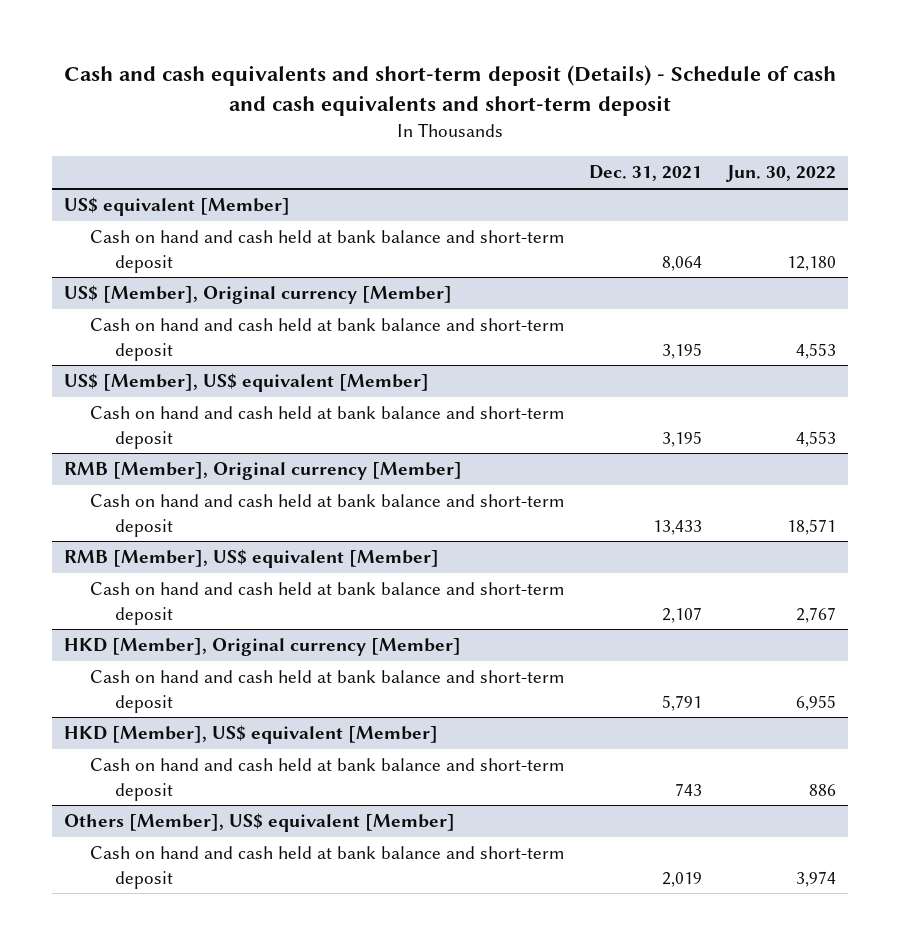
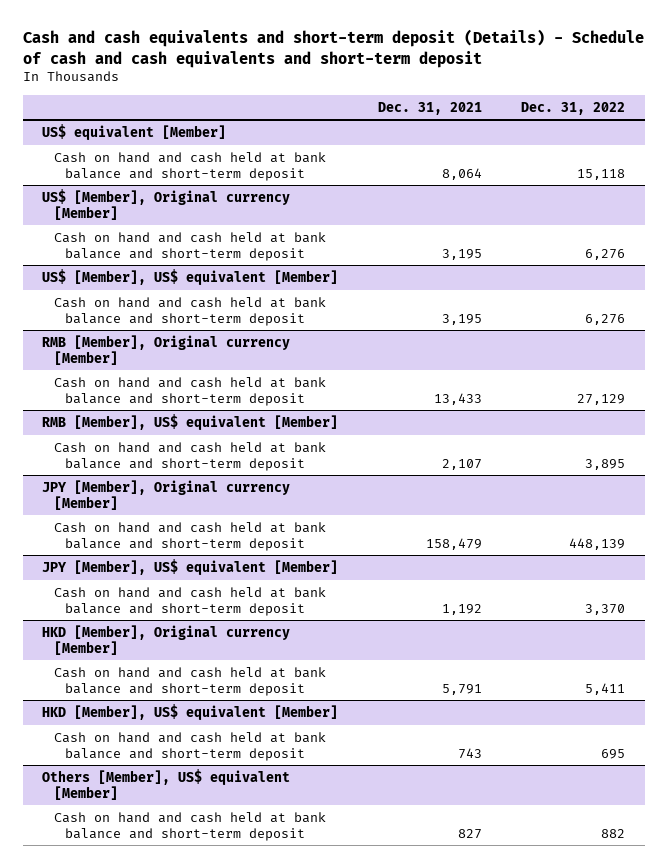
- | Dec. 31, 2021 | Jun. 30, 2022
+ | Dec. 31, 2021 | Dec. 31, 2022
+ JPY [Member], Original currency [Member]
+ Cash on hand and cash held at bank balance and short-term deposit | 158,479 | 448,139
+ JPY [Member], US$ equivalent [Member]
+ Cash on hand and cash held at bank balance and short-term deposit | 1,192 | 3,370
@ Others [Member], US$ equivalent [Member]
- Cash on hand and cash held at bank balance and short-term deposit | 2,019 | 3,974
+ Cash on hand and cash held at bank balance and short-term deposit | 827 | 882

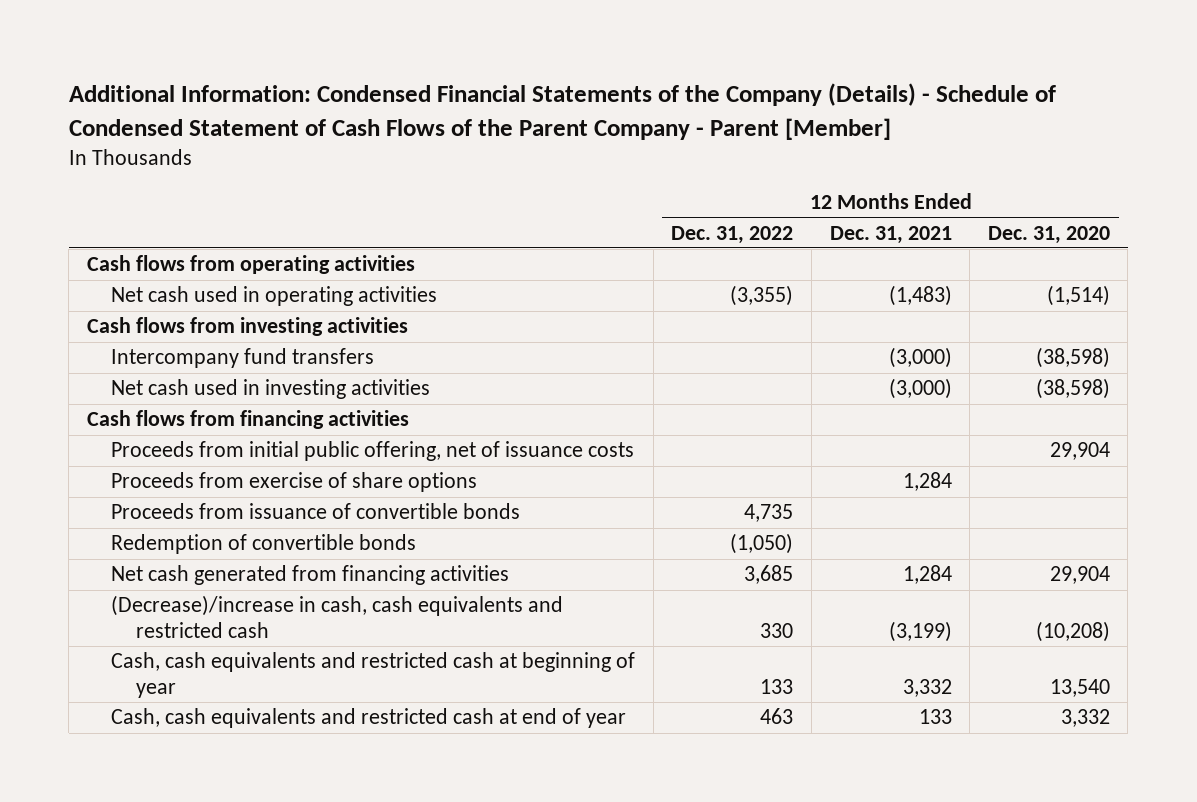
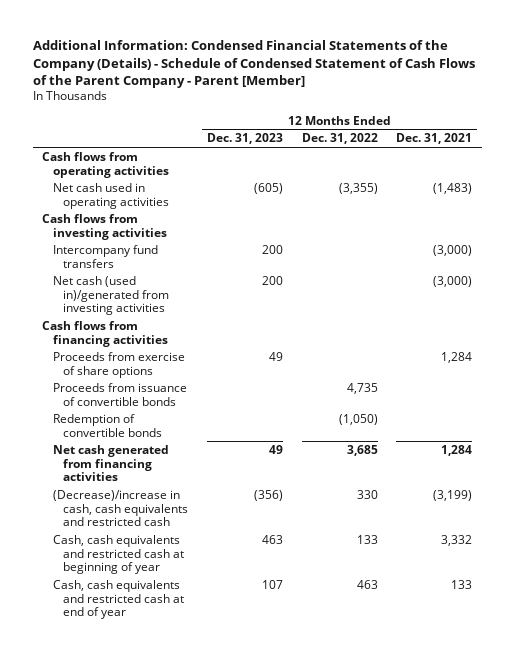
- | 12 Months Ended Dec. 31, 2022 | 12 Months Ended Dec. 31, 2021 | 12 Months Ended Dec. 31, 2020
+ | 12 Months Ended Dec. 31, 2023 | 12 Months Ended Dec. 31, 2022 | 12 Months Ended Dec. 31, 2021
- Net cash used in investing activities | | (3,000) | (38,598)
+ Net cash (used in)/generated from investing activities | 200 | | (3,000)
- Proceeds from initial public offering, net of issuance costs | | | 29,904

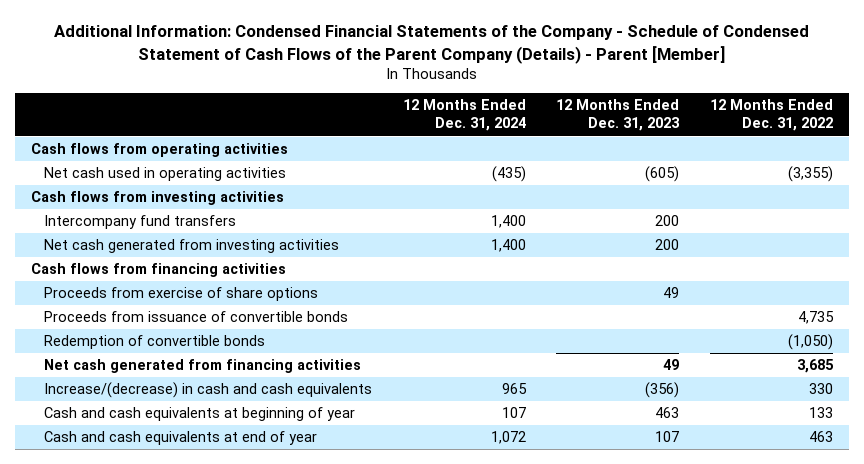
- Additional Information: Condensed Financial Statements of the Company (Details) - Schedule of Condensed Statement of Cash Flows of the Parent Company - Parent [Member]
+ Additional Information: Condensed Financial Statements of the Company - Schedule of Condensed Statement of Cash Flows of the Parent Company (Details) - Parent [Member]
- | 12 Months Ended Dec. 31, 2023 | 12 Months Ended Dec. 31, 2022 | 12 Months Ended Dec. 31, 2021
+ | 12 Months Ended Dec. 31, 2024 | 12 Months Ended Dec. 31, 2023 | 12 Months Ended Dec. 31, 2022
- Net cash (used in)/generated from investing activities | 200 | | (3,000)
+ Net cash generated from investing activities | 1,400 | 200 |
- (Decrease)/increase in cash, cash equivalents and restricted cash | (356) | 330 | (3,199)
- Cash, cash equivalents and restricted cash at beginning of year | 463 | 133 | 3,332
- Cash, cash equivalents and restricted cash at end of year | 107 | 463 | 133
+ Increase/(decrease) in cash and cash equivalents | 965 | (356) | 330
+ Cash and cash equivalents at beginning of year | 107 | 463 | 133
+ Cash and cash equivalents at end of year | 1,072 | 107 | 463

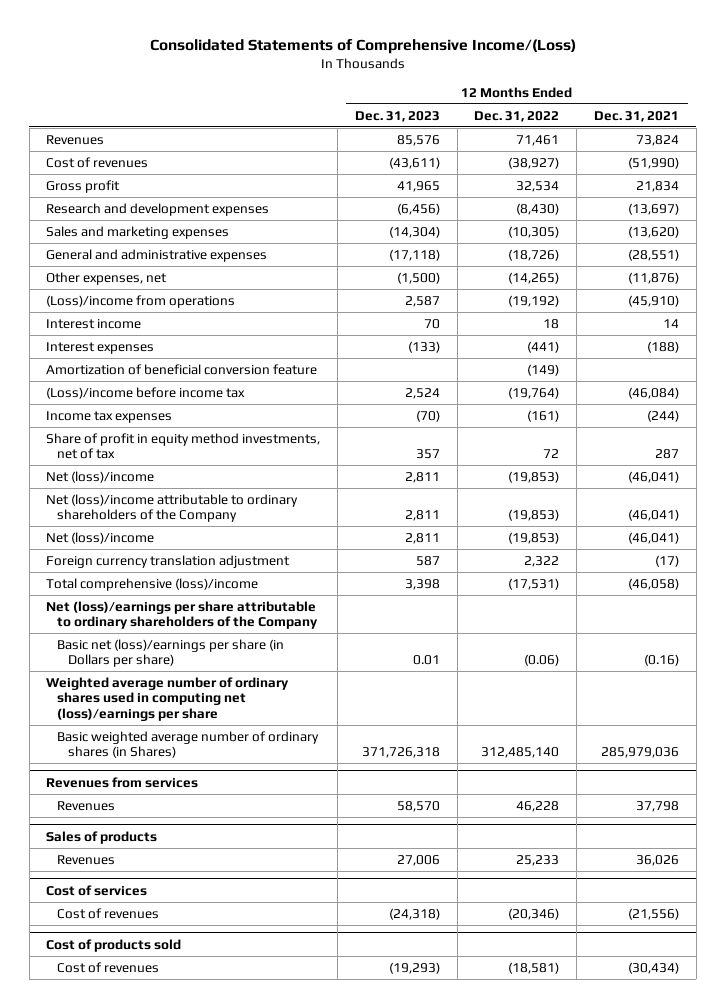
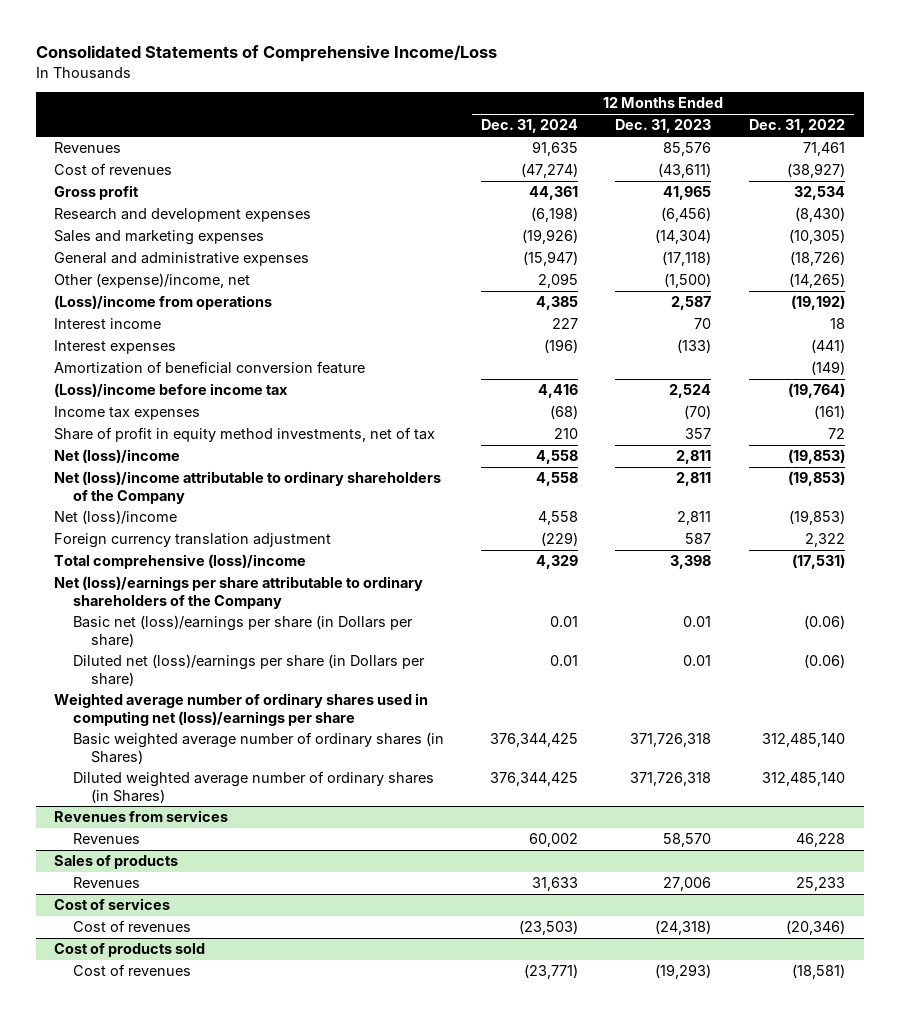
- Consolidated Statements of Comprehensive Income/(Loss)
+ Consolidated Statements of Comprehensive Income/Loss
- | 12 Months Ended Dec. 31, 2023 | 12 Months Ended Dec. 31, 2022 | 12 Months Ended Dec. 31, 2021
+ | 12 Months Ended Dec. 31, 2024 | 12 Months Ended Dec. 31, 2023 | 12 Months Ended Dec. 31, 2022
- Other expenses, net | (1,500) | (14,265) | (11,876)
+ Other (expense)/income, net | 2,095 | (1,500) | (14,265)
+ Diluted net (loss)/earnings per share (in Dollars per share) | 0.01 | 0.01 | (0.06)
+ Diluted weighted average number of ordinary shares (in Shares) | 376,344,425 | 371,726,318 | 312,485,140

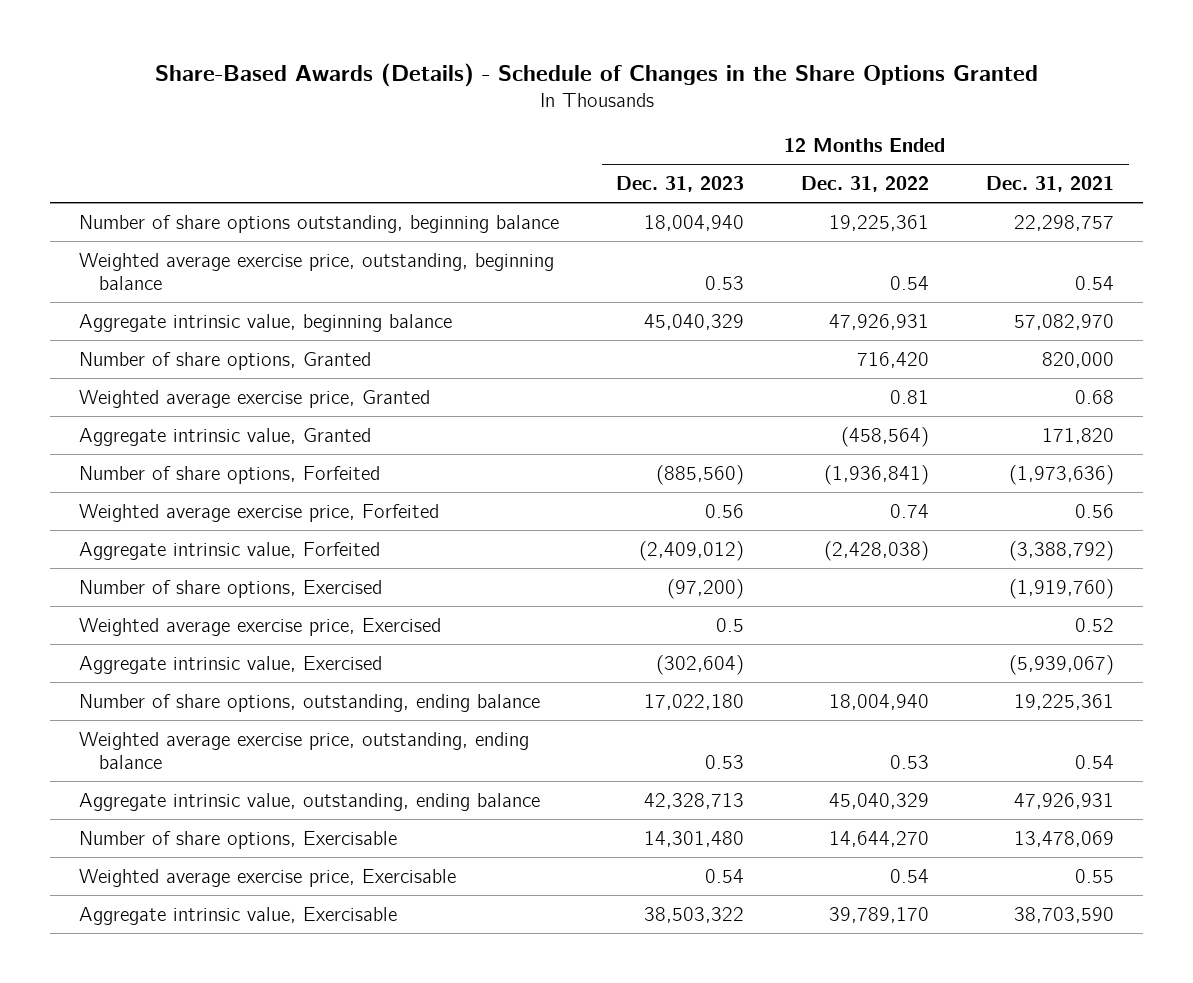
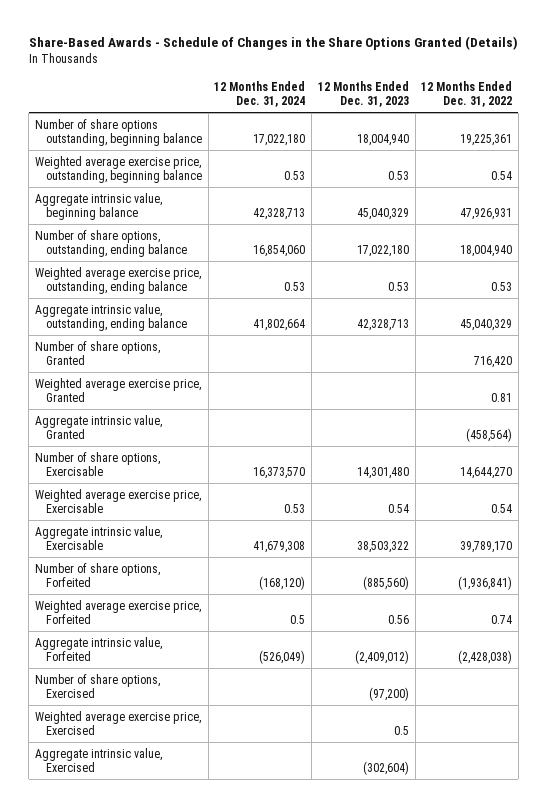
- Share-Based Awards (Details) - Schedule of Changes in the Share Options Granted
+ Share-Based Awards - Schedule of Changes in the Share Options Granted (Details)
- | 12 Months Ended Dec. 31, 2023 | 12 Months Ended Dec. 31, 2022 | 12 Months Ended Dec. 31, 2021
+ | 12 Months Ended Dec. 31, 2024 | 12 Months Ended Dec. 31, 2023 | 12 Months Ended Dec. 31, 2022
moved up: Number of share options, outstanding, ending balance | 16,854,060 | 17,022,180 | 18,004,940
moved up: Weighted average exercise price, outstanding, ending balance | 0.53 | 0.53 | 0.53
moved up: Aggregate intrinsic value, outstanding, ending balance | 41,802,664 | 42,328,713 | 45,040,329
moved up: Number of share options, Exercisable | 16,373,570 | 14,301,480 | 14,644,270
moved up: Weighted average exercise price, Exercisable | 0.53 | 0.54 | 0.54
moved up: Aggregate intrinsic value, Exercisable | 41,679,308 | 38,503,322 | 39,789,170

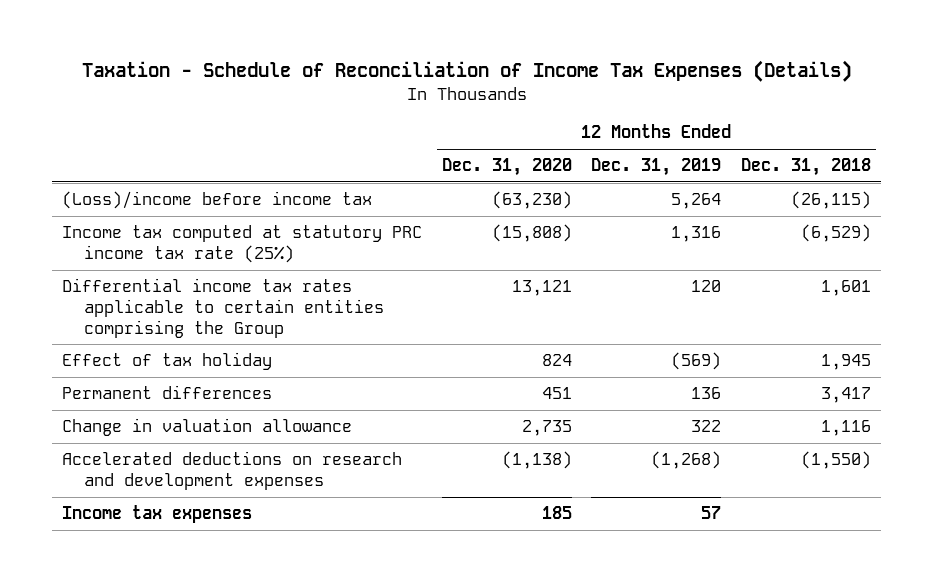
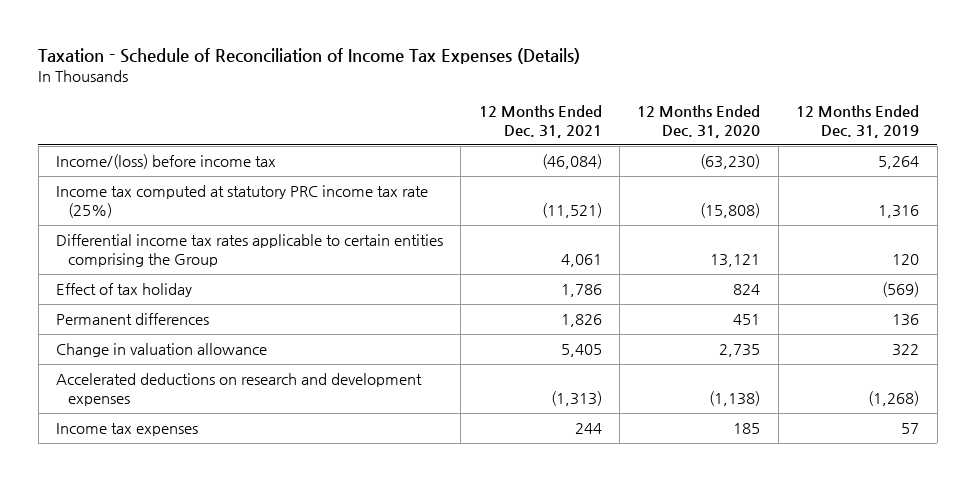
- | 12 Months Ended Dec. 31, 2020 | 12 Months Ended Dec. 31, 2019 | 12 Months Ended Dec. 31, 2018
+ | 12 Months Ended Dec. 31, 2021 | 12 Months Ended Dec. 31, 2020 | 12 Months Ended Dec. 31, 2019
- (Loss)/income before income tax | (63,230) | 5,264 | (26,115)
+ Income/(loss) before income tax | (46,084) | (63,230) | 5,264

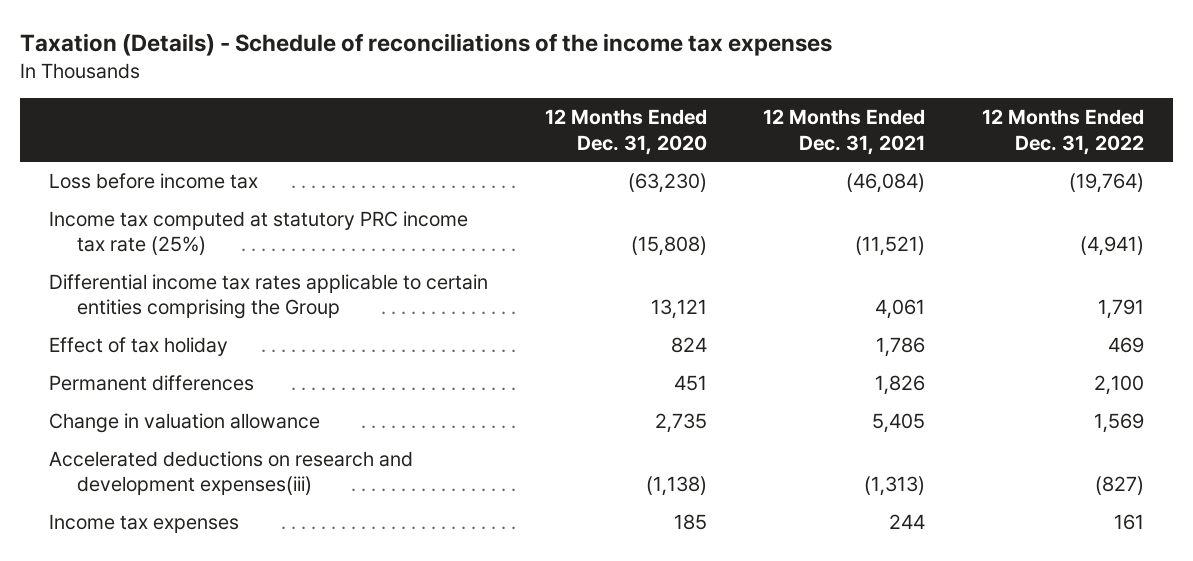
- Taxation - Schedule of Reconciliation of Income Tax Expenses (Details)
+ Taxation (Details) - Schedule of reconciliations of the income tax expenses
- | 12 Months Ended Dec. 31, 2021 | 12 Months Ended Dec. 31, 2020 | 12 Months Ended Dec. 31, 2019
+ | 12 Months Ended Dec. 31, 2020 | 12 Months Ended Dec. 31, 2021 | 12 Months Ended Dec. 31, 2022
- Income/(loss) before income tax | (46,084) | (63,230) | 5,264
+ Loss before income tax | (63,230) | (46,084) | (19,764)
- Accelerated deductions on research and development expenses | (1,313) | (1,138) | (1,268)
+ Accelerated deductions on research and development expenses(iii) | (1,138) | (1,313) | (827)

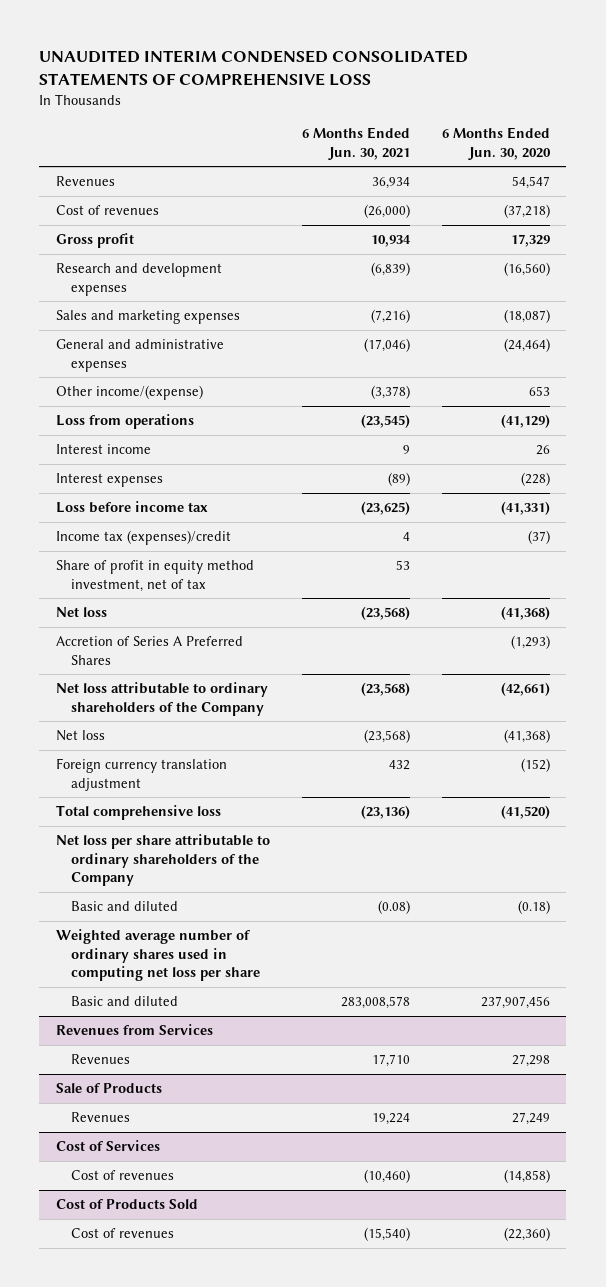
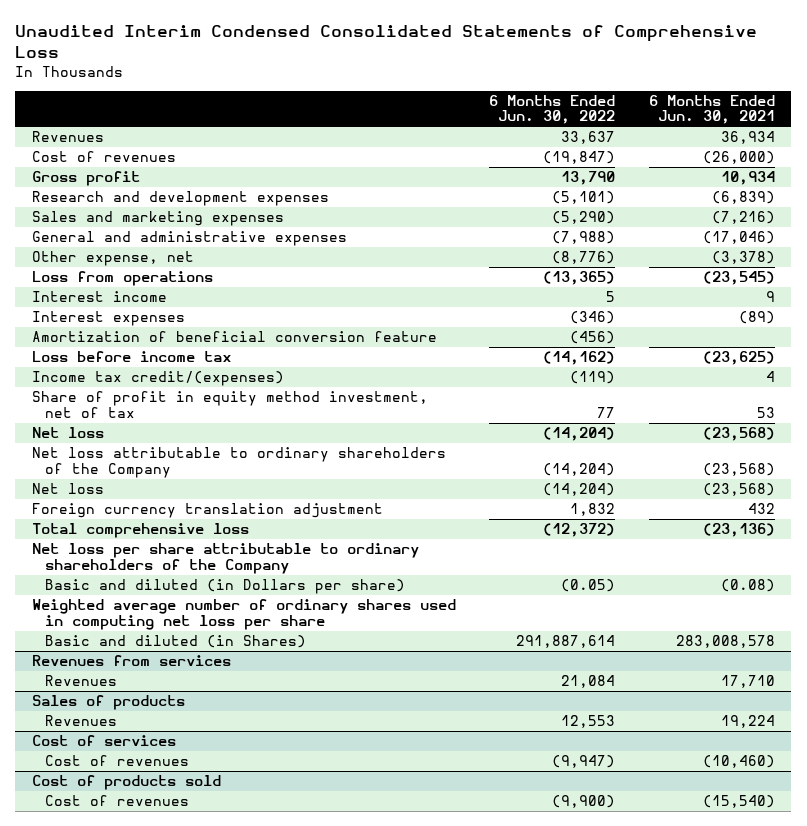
- UNAUDITED INTERIM CONDENSED CONSOLIDATED STATEMENTS OF COMPREHENSIVE LOSS
+ Unaudited Interim Condensed Consolidated Statements of Comprehensive Loss
- | 6 Months Ended Jun. 30, 2021 | 6 Months Ended Jun. 30, 2020
+ | 6 Months Ended Jun. 30, 2022 | 6 Months Ended Jun. 30, 2021
- Other income/(expense) | (3,378) | 653
+ Other expense, net | (8,776) | (3,378)
+ Amortization of beneficial conversion feature | (456) |
- Income tax (expenses)/credit | 4 | (37)
+ Income tax credit/(expenses) | (119) | 4
- Accretion of Series A Preferred Shares | | (1,293)
- Basic and diluted | (0.08) | (0.18)
+ Basic and diluted (in Dollars per share) | (0.05) | (0.08)
- Basic and diluted | 283,008,578 | 237,907,456
- Revenues from Services
+ Basic and diluted (in Shares) | 291,887,614 | 283,008,578
+ Revenues from services
- Sale of Products
+ Sales of products
- Cost of Services
+ Cost of services
- Cost of Products Sold
+ Cost of products sold

